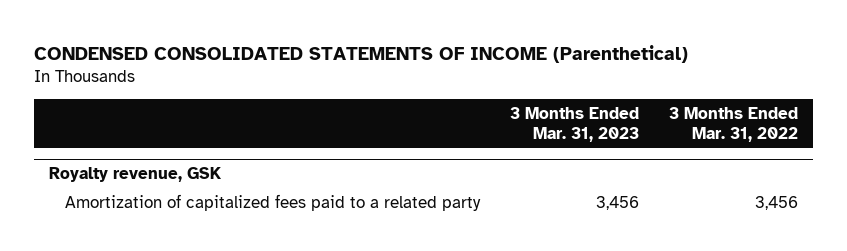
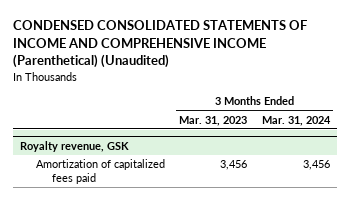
- CONDENSED CONSOLIDATED STATEMENTS OF INCOME (Parenthetical)
+ CONDENSED CONSOLIDATED STATEMENTS OF INCOME AND COMPREHENSIVE INCOME (Parenthetical) (Unaudited)
- | 3 Months Ended Mar. 31, 2023 | 3 Months Ended Mar. 31, 2022
+ | 3 Months Ended Mar. 31, 2023 | 3 Months Ended Mar. 31, 2024
@ Royalty revenue, GSK
- Amortization of capitalized fees paid to a related party | 3,456 | 3,456
+ Amortization of capitalized fees paid | 3,456 | 3,456

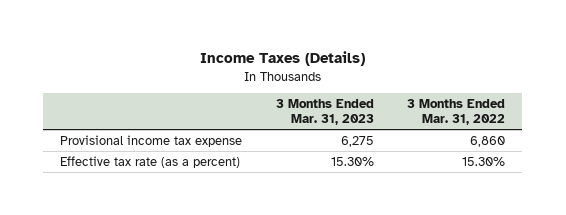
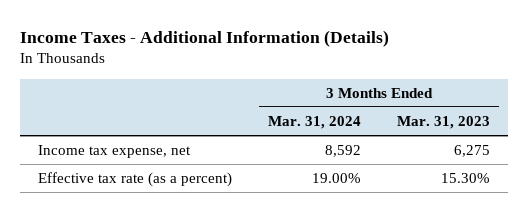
- Income Taxes (Details)
+ Income Taxes - Additional Information (Details)
- | 3 Months Ended Mar. 31, 2023 | 3 Months Ended Mar. 31, 2022
+ | 3 Months Ended Mar. 31, 2024 | 3 Months Ended Mar. 31, 2023
- Provisional income tax expense | 6,275 | 6,860
+ Income tax expense, net | 8,592 | 6,275

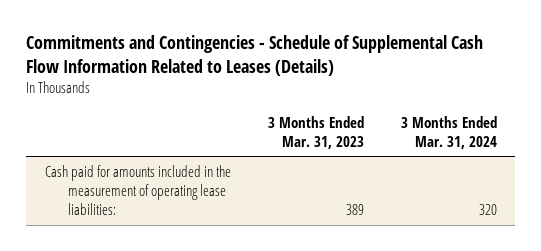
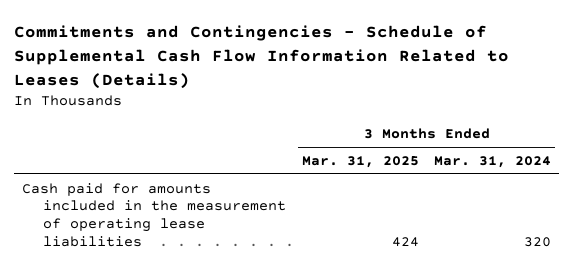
- | 3 Months Ended Mar. 31, 2023 | 3 Months Ended Mar. 31, 2024
+ | 3 Months Ended Mar. 31, 2025 | 3 Months Ended Mar. 31, 2024
- Cash paid for amounts included in the measurement of operating lease liabilities: | 389 | 320
+ Cash paid for amounts included in the measurement of operating lease liabilities | 424 | 320

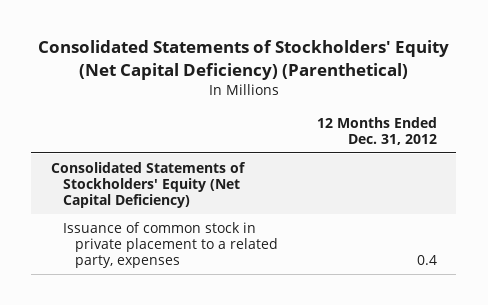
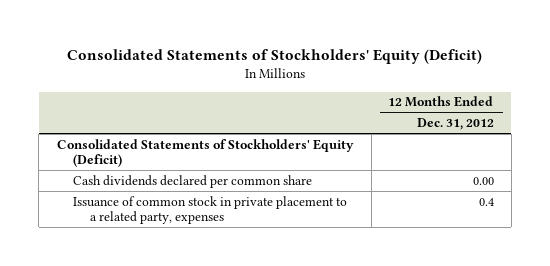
- Consolidated Statements of Stockholders' Equity (Net Capital Deficiency) (Parenthetical)
+ Consolidated Statements of Stockholders' Equity (Deficit)
- Consolidated Statements of Stockholders' Equity (Net Capital Deficiency)
+ Consolidated Statements of Stockholders' Equity (Deficit)
+ Cash dividends declared per common share | 0.00

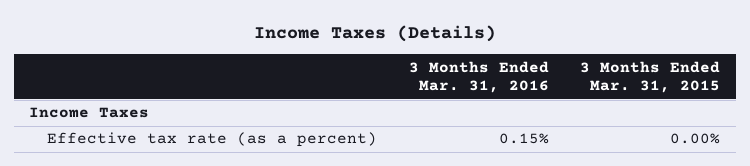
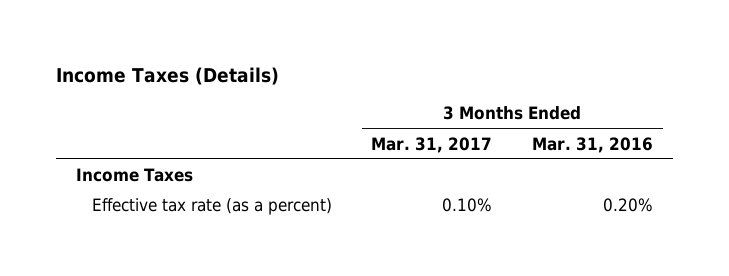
- | 3 Months Ended Mar. 31, 2016 | 3 Months Ended Mar. 31, 2015
+ | 3 Months Ended Mar. 31, 2017 | 3 Months Ended Mar. 31, 2016
- Effective tax rate (as a percent) | 0.15% | 0.00%
+ Effective tax rate (as a percent) | 0.10% | 0.20%

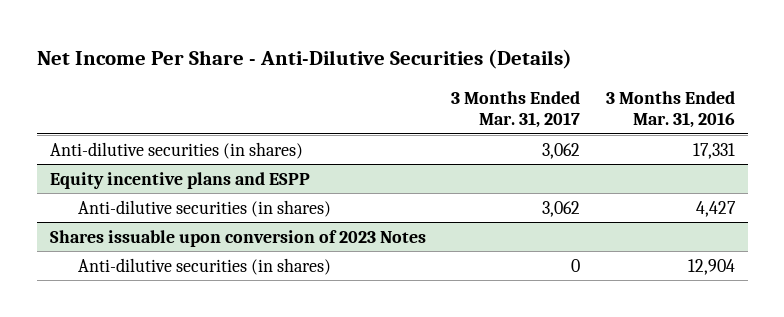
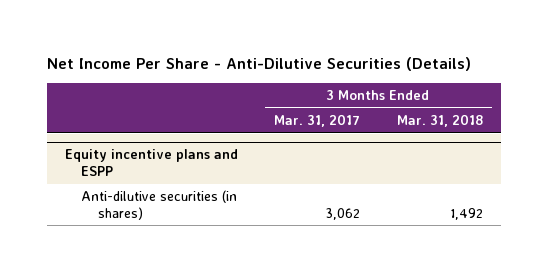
- | 3 Months Ended Mar. 31, 2017 | 3 Months Ended Mar. 31, 2016
+ | 3 Months Ended Mar. 31, 2017 | 3 Months Ended Mar. 31, 2018
- Anti-dilutive securities (in shares) | 3,062 | 17,331
- Shares issuable upon conversion of 2023 Notes
- Anti-dilutive securities (in shares) | 0 | 12,904

